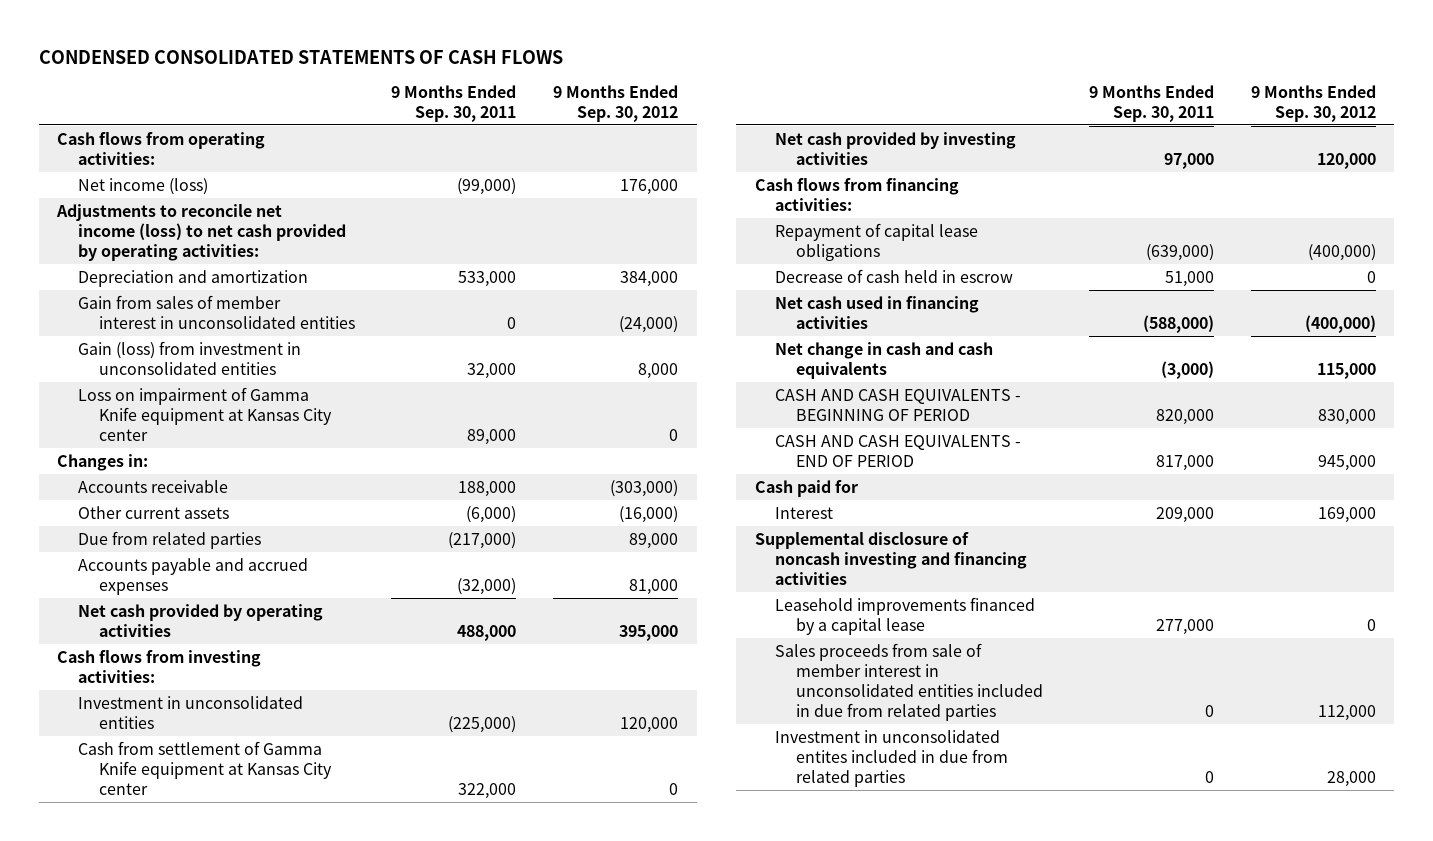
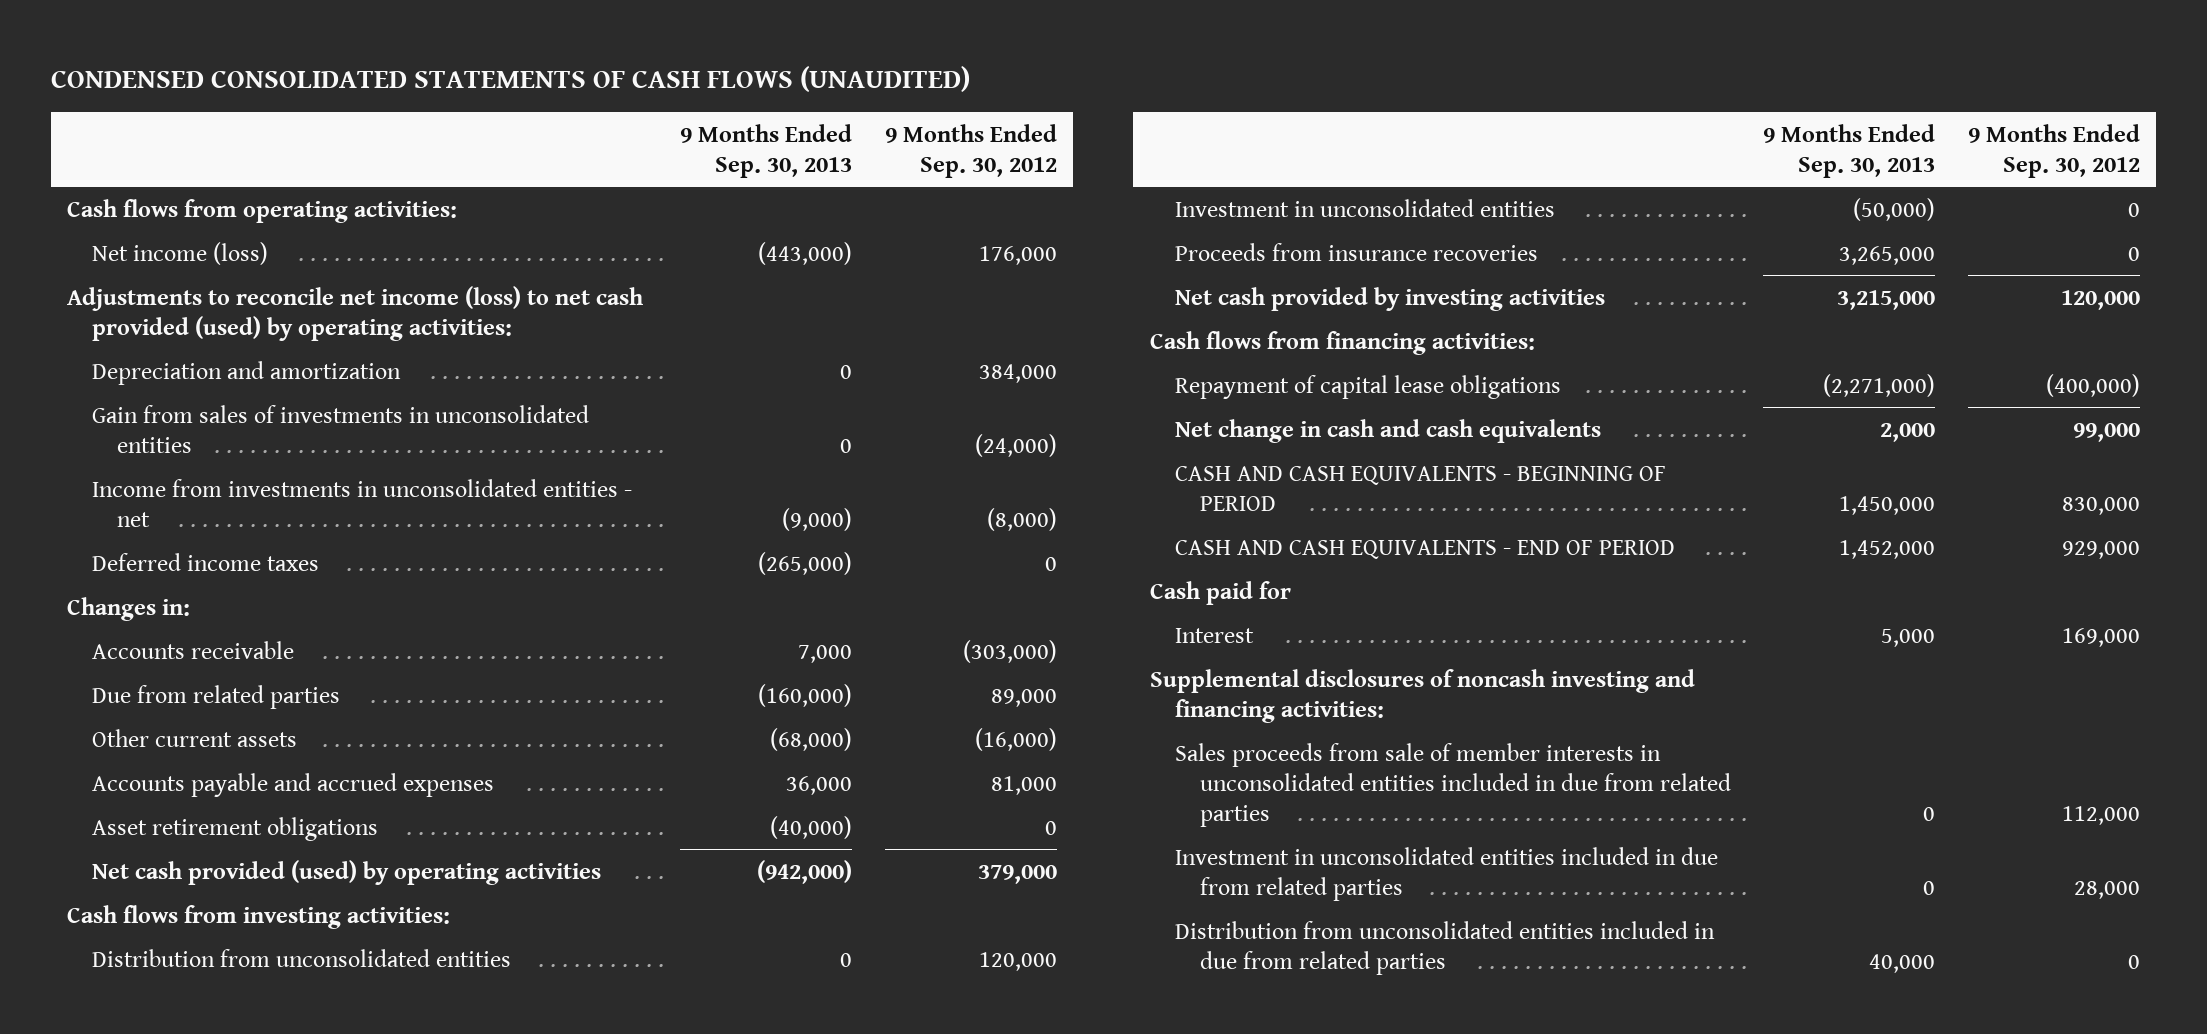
- CONDENSED CONSOLIDATED STATEMENTS OF CASH FLOWS
+ CONDENSED CONSOLIDATED STATEMENTS OF CASH FLOWS (UNAUDITED)
- | 9 Months Ended Sep. 30, 2011 | 9 Months Ended Sep. 30, 2012
+ | 9 Months Ended Sep. 30, 2013 | 9 Months Ended Sep. 30, 2012
- Adjustments to reconcile net income (loss) to net cash provided by operating activities:
+ Adjustments to reconcile net income (loss) to net cash provided (used) by operating activities:
- Gain from sales of member interest in unconsolidated entities | 0 | (24,000)
- Gain (loss) from investment in unconsolidated entities | 32,000 | 8,000
- Loss on impairment of Gamma Knife equipment at Kansas City center | 89,000 | 0
+ Gain from sales of investments in unconsolidated entities | 0 | (24,000)
+ Income from investments in unconsolidated entities - net | (9,000) | (8,000)
+ Deferred income taxes | (265,000) | 0
moved down: Other current assets | (68,000) | (16,000)
- Net cash provided by operating activities | 488,000 | 395,000
+ Asset retirement obligations | (40,000) | 0
+ Net cash provided (used) by operating activities | (942,000) | 379,000
- Investment in unconsolidated entities | (225,000) | 120,000
- Cash from settlement of Gamma Knife equipment at Kansas City center | 322,000 | 0
+ Distribution from unconsolidated entities | 0 | 120,000
+ Investment in unconsolidated entities | (50,000) | 0
+ Proceeds from insurance recoveries | 3,265,000 | 0
- Decrease of cash held in escrow | 51,000 | 0
- Net cash used in financing activities | (588,000) | (400,000)
- Net change in cash and cash equivalents | (3,000) | 115,000
+ Net change in cash and cash equivalents | 2,000 | 99,000
- CASH AND CASH EQUIVALENTS - END OF PERIOD | 817,000 | 945,000
+ CASH AND CASH EQUIVALENTS - END OF PERIOD | 1,452,000 | 929,000
- Supplemental disclosure of noncash investing and financing activities
- Leasehold improvements financed by a capital lease | 277,000 | 0
- Sales proceeds from sale of member interest in unconsolidated entities included in due from related parties | 0 | 112,000
- Investment in unconsolidated entites included in due from related parties | 0 | 28,000
+ Supplemental disclosures of noncash investing and financing activities:
+ Sales proceeds from sale of member interests in unconsolidated entities included in due from related parties | 0 | 112,000
+ Investment in unconsolidated entities included in due from related parties | 0 | 28,000
+ Distribution from unconsolidated entities included in due from related parties | 40,000 | 0

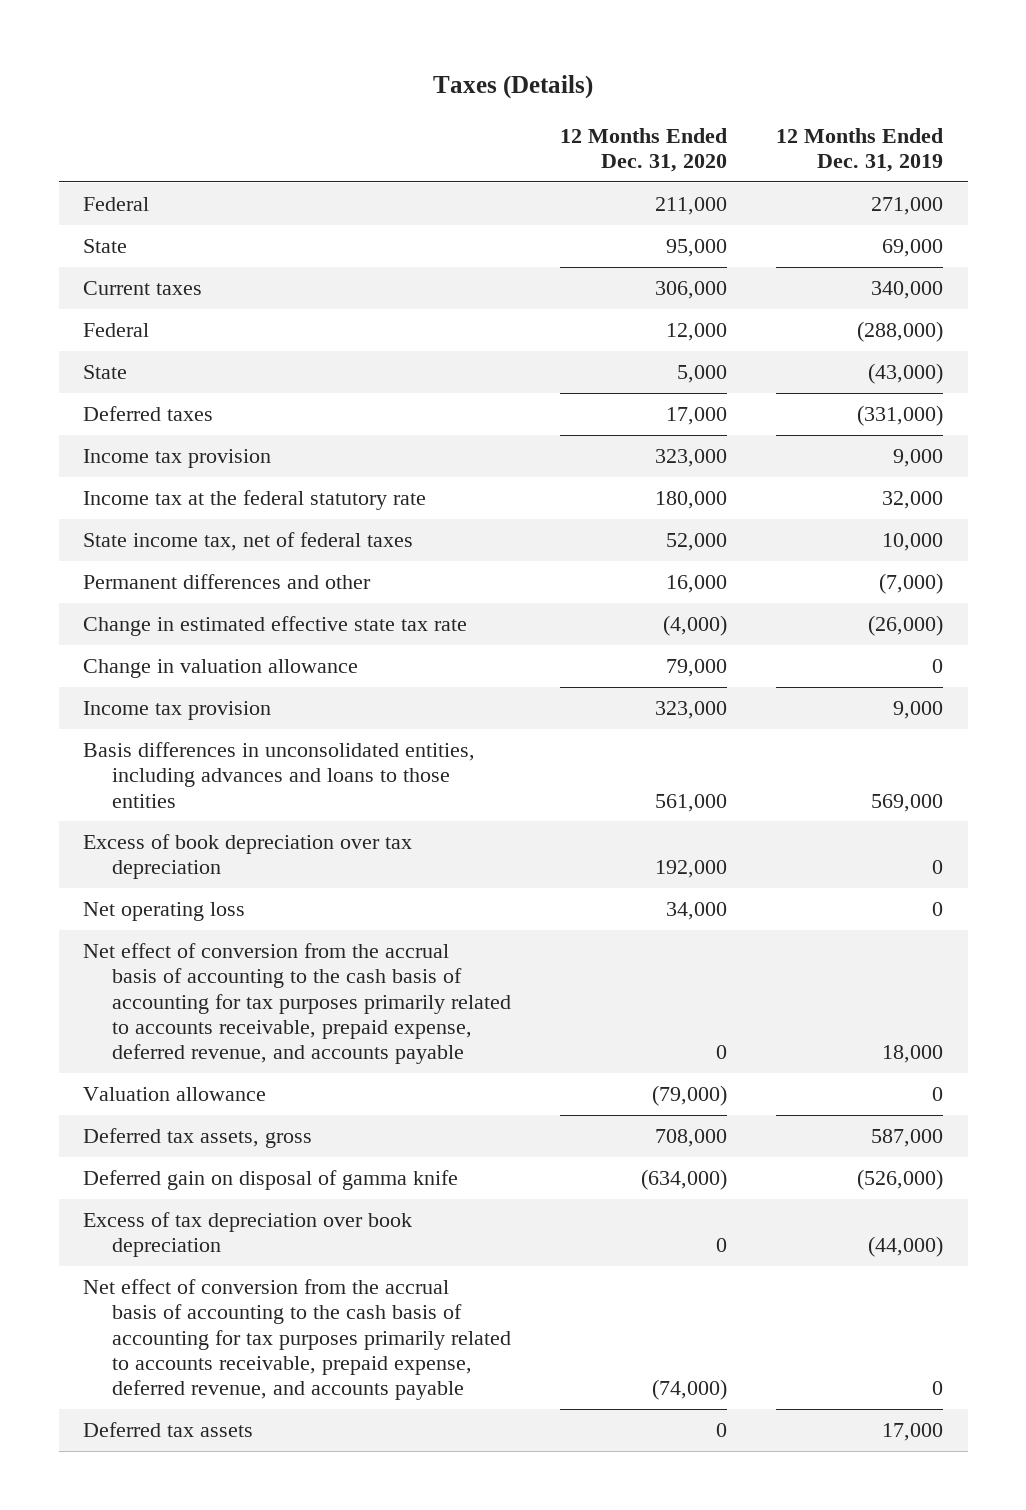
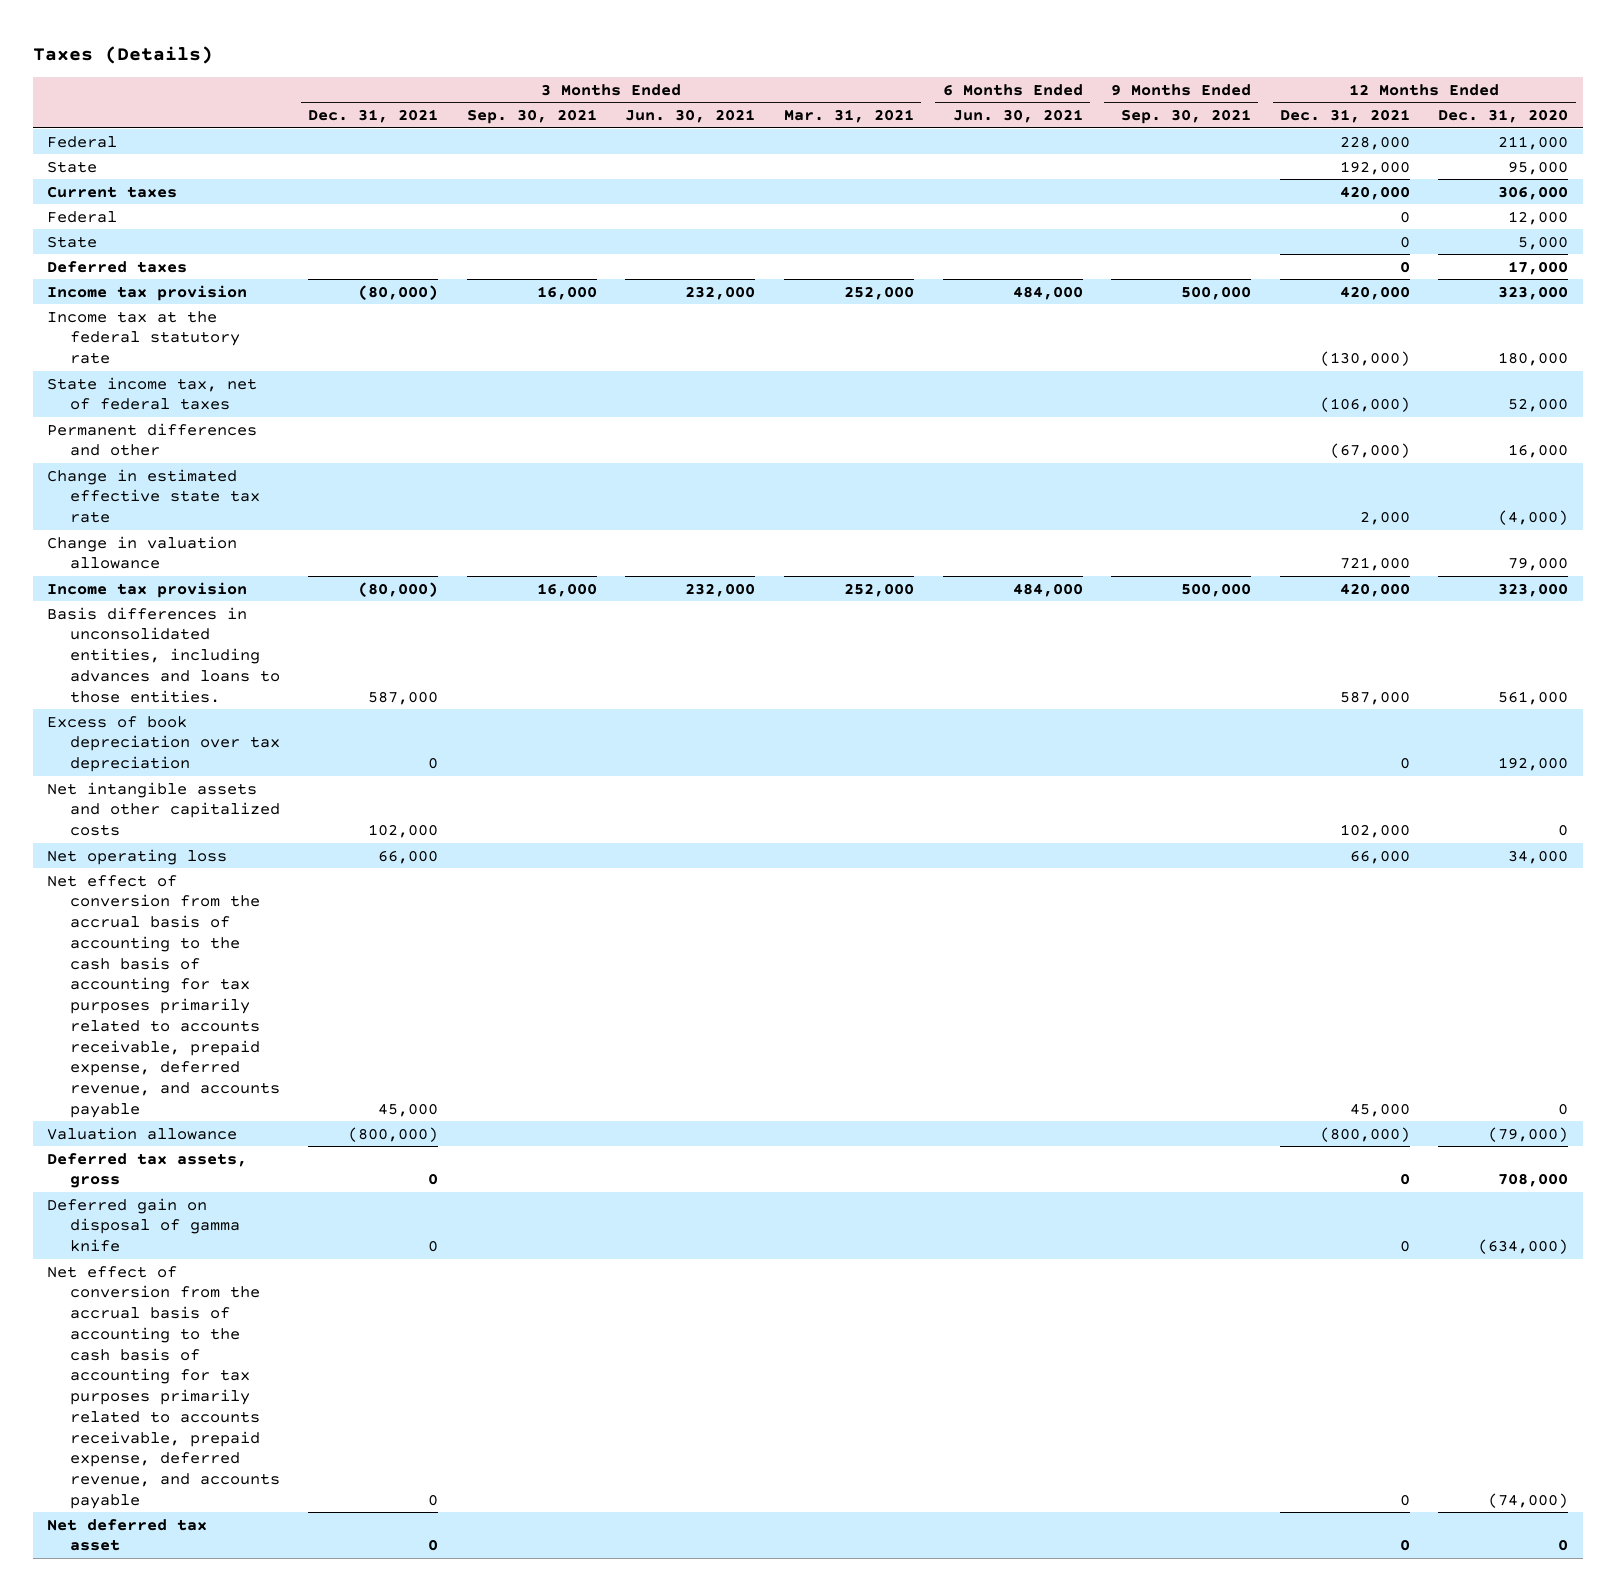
- | 12 Months Ended Dec. 31, 2020 | 12 Months Ended Dec. 31, 2019
+ | 3 Months Ended Dec. 31, 2021 | 3 Months Ended Sep. 30, 2021 | 3 Months Ended Jun. 30, 2021 | 3 Months Ended Mar. 31, 2021 | 6 Months Ended Jun. 30, 2021 | 9 Months Ended Sep. 30, 2021 | 12 Months Ended Dec. 31, 2021 | 12 Months Ended Dec. 31, 2020
- Basis differences in unconsolidated entities, including advances and loans to those entities | 561,000 | 569,000
+ Basis differences in unconsolidated entities, including advances and loans to those entities. | 587,000 | | | | | | 587,000 | 561,000
+ Net intangible assets and other capitalized costs | 102,000 | | | | | | 102,000 | 0
- Excess of tax depreciation over book depreciation | 0 | (44,000)
- Deferred tax assets | 0 | 17,000
+ Net deferred tax asset | 0 | | | | | | 0 | 0

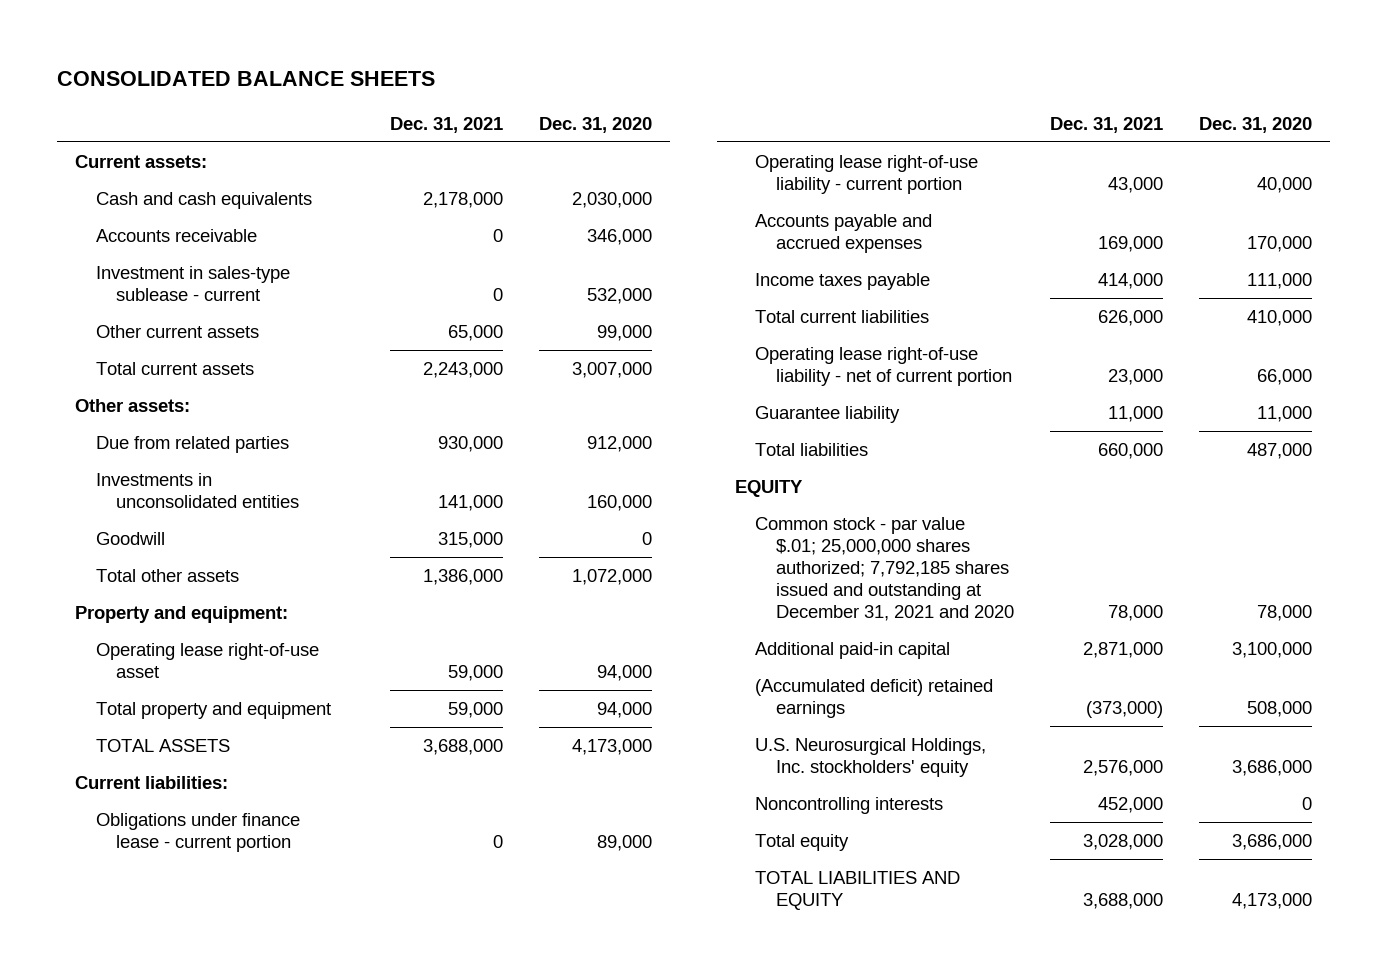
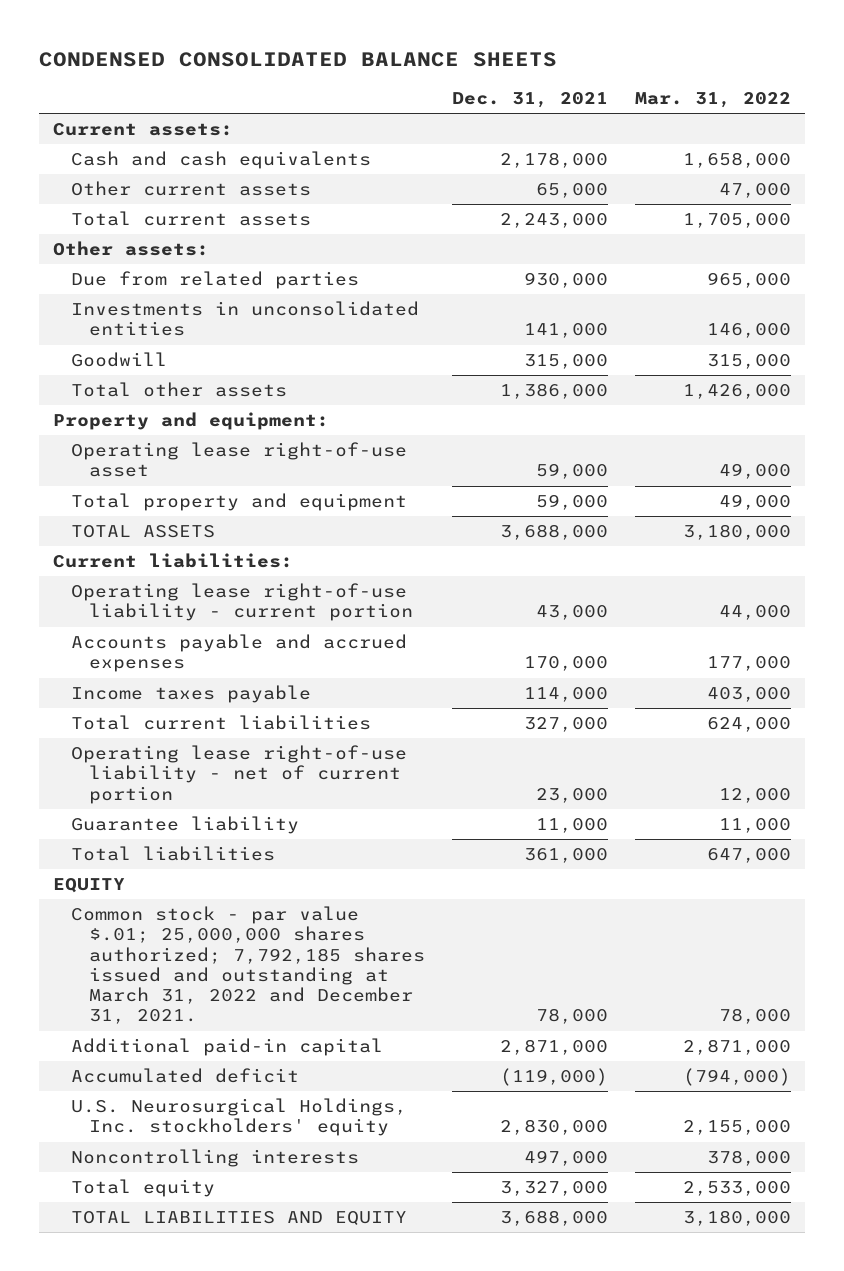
- CONSOLIDATED BALANCE SHEETS
+ CONDENSED CONSOLIDATED BALANCE SHEETS
- | Dec. 31, 2021 | Dec. 31, 2020
+ | Dec. 31, 2021 | Mar. 31, 2022
- Accounts receivable | 0 | 346,000
- Investment in sales-type sublease - current | 0 | 532,000
- Obligations under finance lease - current portion | 0 | 89,000
- Accounts payable and accrued expenses | 169,000 | 170,000
- Income taxes payable | 414,000 | 111,000
- Total current liabilities | 626,000 | 410,000
+ Accounts payable and accrued expenses | 170,000 | 177,000
+ Income taxes payable | 114,000 | 403,000
+ Total current liabilities | 327,000 | 624,000
- Total liabilities | 660,000 | 487,000
+ Total liabilities | 361,000 | 647,000
- Common stock - par value $.01; 25,000,000 shares authorized; 7,792,185 shares issued and outstanding at December 31, 2021 and 2020 | 78,000 | 78,000
+ Common stock - par value $.01; 25,000,000 shares authorized; 7,792,185 shares issued and outstanding at March 31, 2022 and December 31, 2021. | 78,000 | 78,000
- (Accumulated deficit) retained earnings | (373,000) | 508,000
- U.S. Neurosurgical Holdings, Inc. stockholders' equity | 2,576,000 | 3,686,000
- Noncontrolling interests | 452,000 | 0
- Total equity | 3,028,000 | 3,686,000
+ Accumulated deficit | (119,000) | (794,000)
+ U.S. Neurosurgical Holdings, Inc. stockholders' equity | 2,830,000 | 2,155,000
+ Noncontrolling interests | 497,000 | 378,000
+ Total equity | 3,327,000 | 2,533,000

